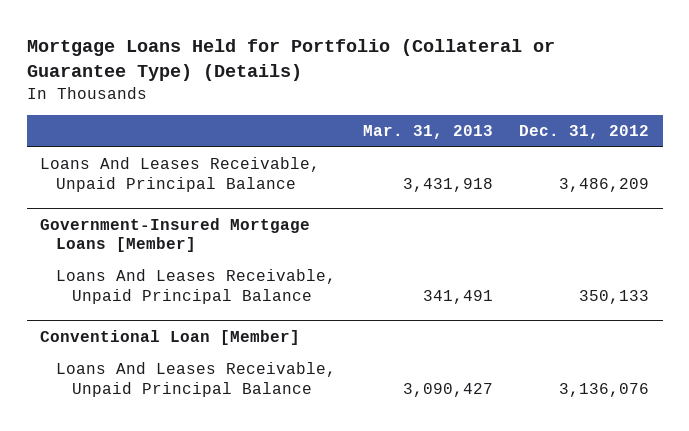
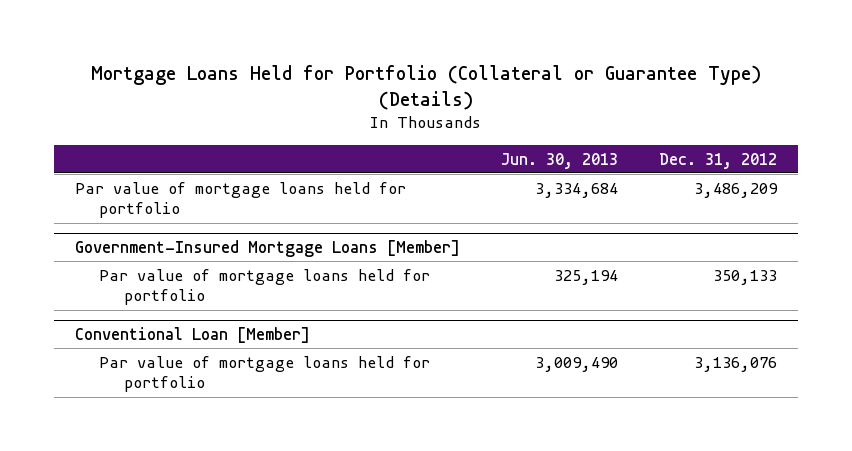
- | Mar. 31, 2013 | Dec. 31, 2012
+ | Jun. 30, 2013 | Dec. 31, 2012
- Loans And Leases Receivable, Unpaid Principal Balance | 3,431,918 | 3,486,209
+ Par value of mortgage loans held for portfolio | 3,334,684 | 3,486,209
@ Government-Insured Mortgage Loans [Member]
- Loans And Leases Receivable, Unpaid Principal Balance | 341,491 | 350,133
+ Par value of mortgage loans held for portfolio | 325,194 | 350,133
@ Conventional Loan [Member]
- Loans And Leases Receivable, Unpaid Principal Balance | 3,090,427 | 3,136,076
+ Par value of mortgage loans held for portfolio | 3,009,490 | 3,136,076

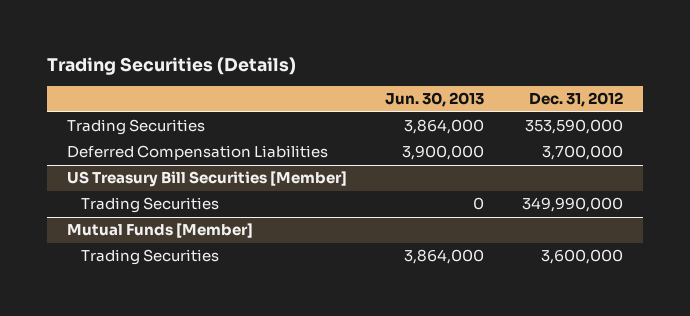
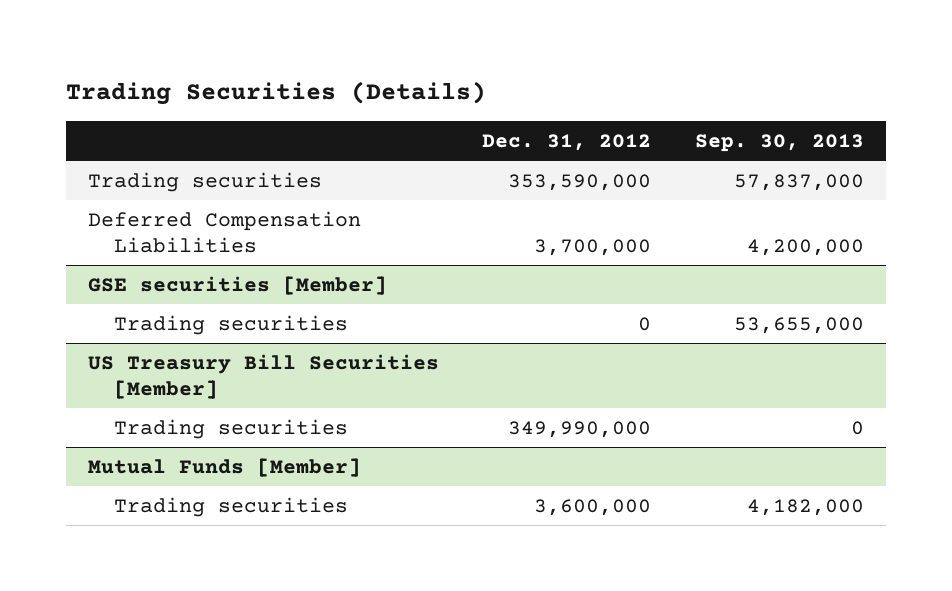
- | Jun. 30, 2013 | Dec. 31, 2012
+ | Dec. 31, 2012 | Sep. 30, 2013
- Trading Securities | 3,864,000 | 353,590,000
+ Trading securities | 353,590,000 | 57,837,000
+ GSE securities [Member]
+ Trading securities | 0 | 53,655,000
@ US Treasury Bill Securities [Member]
- Trading Securities | 0 | 349,990,000
+ Trading securities | 349,990,000 | 0
@ Mutual Funds [Member]
- Trading Securities | 3,864,000 | 3,600,000
+ Trading securities | 3,600,000 | 4,182,000

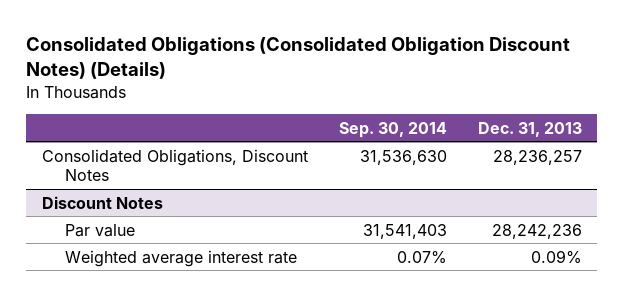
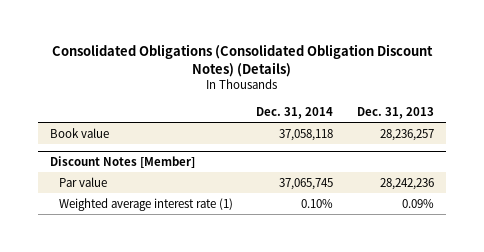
- | Sep. 30, 2014 | Dec. 31, 2013
+ | Dec. 31, 2014 | Dec. 31, 2013
- Consolidated Obligations, Discount Notes | 31,536,630 | 28,236,257
- Discount Notes
+ Book value | 37,058,118 | 28,236,257
+ Discount Notes [Member]
- Weighted average interest rate | 0.07% | 0.09%
+ Weighted average interest rate (1) | 0.10% | 0.09%

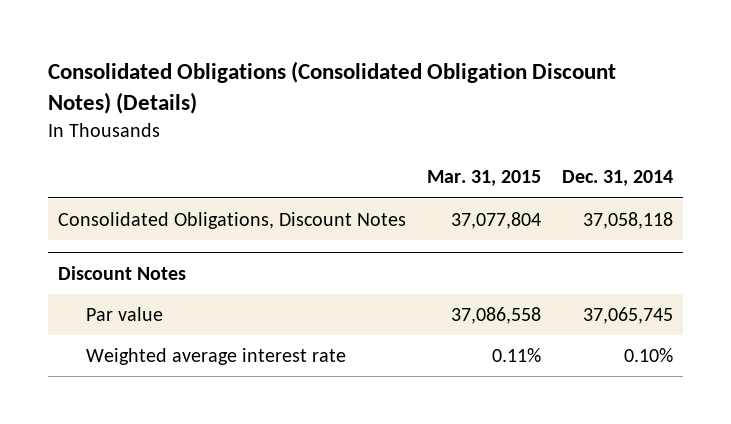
- | Dec. 31, 2014 | Dec. 31, 2013
+ | Mar. 31, 2015 | Dec. 31, 2014
- Book value | 37,058,118 | 28,236,257
- Discount Notes [Member]
+ Consolidated Obligations, Discount Notes | 37,077,804 | 37,058,118
+ Discount Notes
- Weighted average interest rate (1) | 0.10% | 0.09%
+ Weighted average interest rate | 0.11% | 0.10%

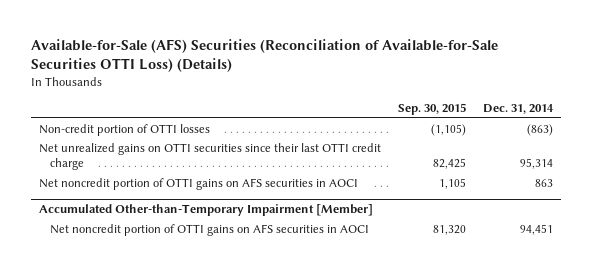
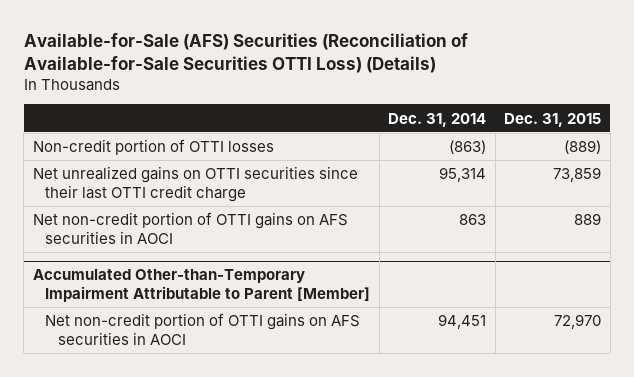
- | Sep. 30, 2015 | Dec. 31, 2014
+ | Dec. 31, 2014 | Dec. 31, 2015
- Net noncredit portion of OTTI gains on AFS securities in AOCI | 1,105 | 863
- Accumulated Other-than-Temporary Impairment [Member]
- Net noncredit portion of OTTI gains on AFS securities in AOCI | 81,320 | 94,451
+ Net non-credit portion of OTTI gains on AFS securities in AOCI | 863 | 889
+ Accumulated Other-than-Temporary Impairment Attributable to Parent [Member]
+ Net non-credit portion of OTTI gains on AFS securities in AOCI | 94,451 | 72,970

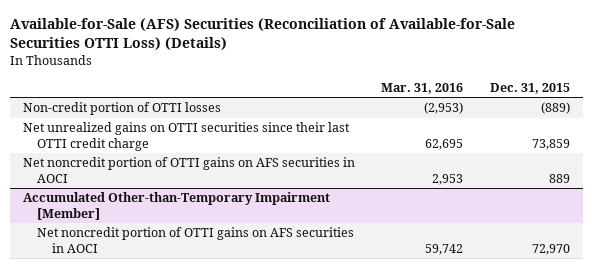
- | Dec. 31, 2014 | Dec. 31, 2015
+ | Mar. 31, 2016 | Dec. 31, 2015
- Net non-credit portion of OTTI gains on AFS securities in AOCI | 863 | 889
- Accumulated Other-than-Temporary Impairment Attributable to Parent [Member]
- Net non-credit portion of OTTI gains on AFS securities in AOCI | 94,451 | 72,970
+ Net noncredit portion of OTTI gains on AFS securities in AOCI | 2,953 | 889
+ Accumulated Other-than-Temporary Impairment [Member]
+ Net noncredit portion of OTTI gains on AFS securities in AOCI | 59,742 | 72,970

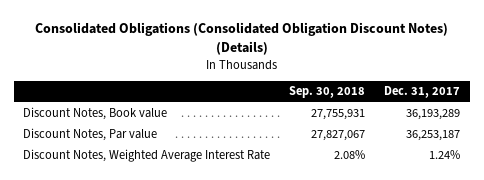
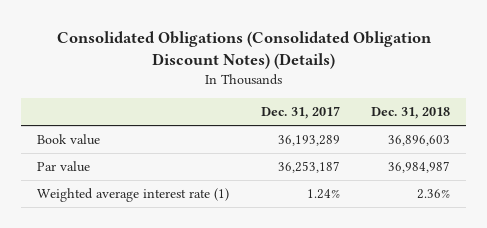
- | Sep. 30, 2018 | Dec. 31, 2017
+ | Dec. 31, 2017 | Dec. 31, 2018
- Discount Notes, Book value | 27,755,931 | 36,193,289
- Discount Notes, Par value | 27,827,067 | 36,253,187
- Discount Notes, Weighted Average Interest Rate | 2.08% | 1.24%
+ Book value | 36,193,289 | 36,896,603
+ Par value | 36,253,187 | 36,984,987
+ Weighted average interest rate (1) | 1.24% | 2.36%

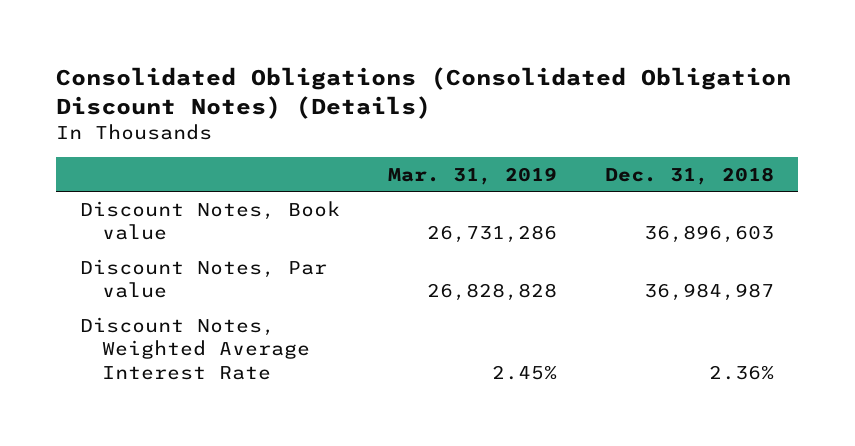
- | Dec. 31, 2017 | Dec. 31, 2018
+ | Mar. 31, 2019 | Dec. 31, 2018
- Book value | 36,193,289 | 36,896,603
- Par value | 36,253,187 | 36,984,987
- Weighted average interest rate (1) | 1.24% | 2.36%
+ Discount Notes, Book value | 26,731,286 | 36,896,603
+ Discount Notes, Par value | 26,828,828 | 36,984,987
+ Discount Notes, Weighted Average Interest Rate | 2.45% | 2.36%

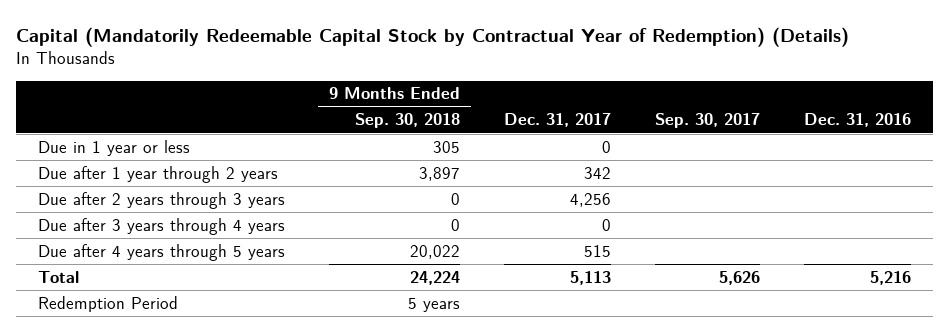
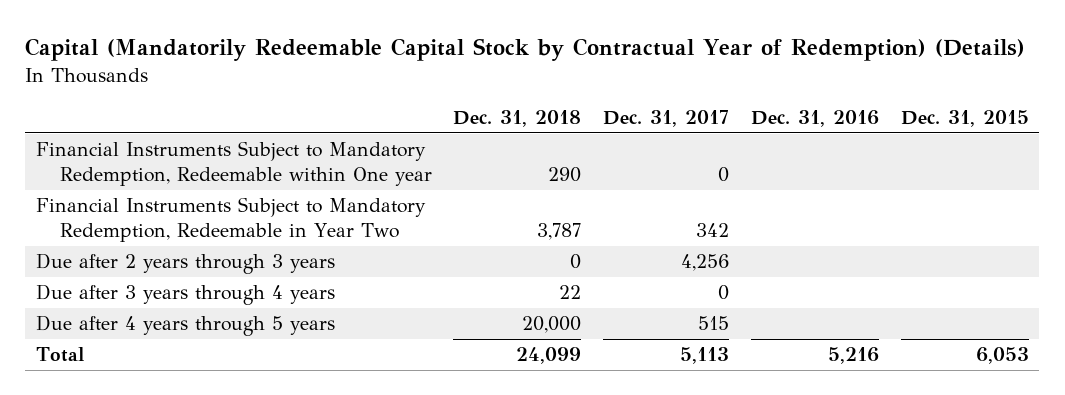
- | 9 Months Ended Sep. 30, 2018 | Dec. 31, 2017 | Sep. 30, 2017 | Dec. 31, 2016
+ | Dec. 31, 2018 | Dec. 31, 2017 | Dec. 31, 2016 | Dec. 31, 2015
- Due in 1 year or less | 305 | 0 | |
- Due after 1 year through 2 years | 3,897 | 342 | |
+ Financial Instruments Subject to Mandatory Redemption, Redeemable within One year | 290 | 0 | |
+ Financial Instruments Subject to Mandatory Redemption, Redeemable in Year Two | 3,787 | 342 | |
- Redemption Period | 5 years | | |

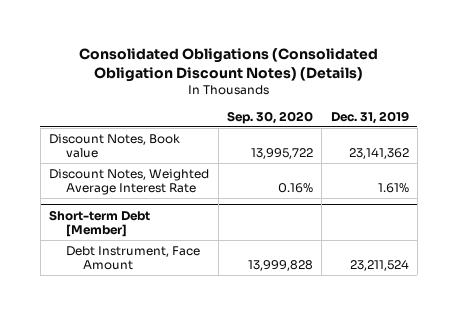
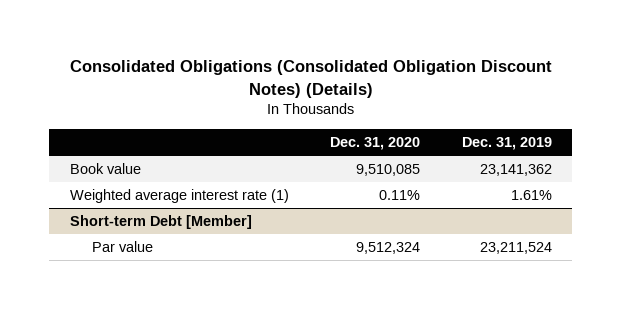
- | Sep. 30, 2020 | Dec. 31, 2019
+ | Dec. 31, 2020 | Dec. 31, 2019
- Discount Notes, Book value | 13,995,722 | 23,141,362
- Discount Notes, Weighted Average Interest Rate | 0.16% | 1.61%
+ Book value | 9,510,085 | 23,141,362
+ Weighted average interest rate (1) | 0.11% | 1.61%
@ Short-term Debt [Member]
- Debt Instrument, Face Amount | 13,999,828 | 23,211,524
+ Par value | 9,512,324 | 23,211,524

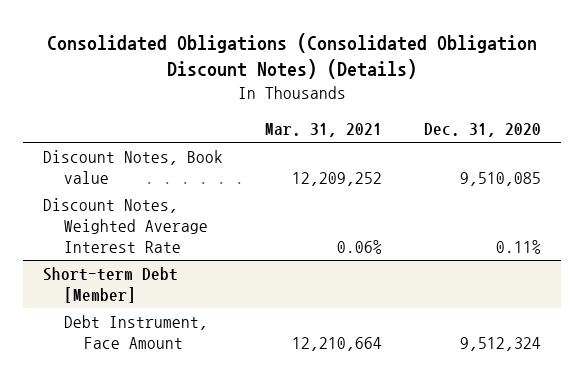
- | Dec. 31, 2020 | Dec. 31, 2019
+ | Mar. 31, 2021 | Dec. 31, 2020
- Book value | 9,510,085 | 23,141,362
- Weighted average interest rate (1) | 0.11% | 1.61%
+ Discount Notes, Book value | 12,209,252 | 9,510,085
+ Discount Notes, Weighted Average Interest Rate | 0.06% | 0.11%
@ Short-term Debt [Member]
- Par value | 9,512,324 | 23,211,524
+ Debt Instrument, Face Amount | 12,210,664 | 9,512,324

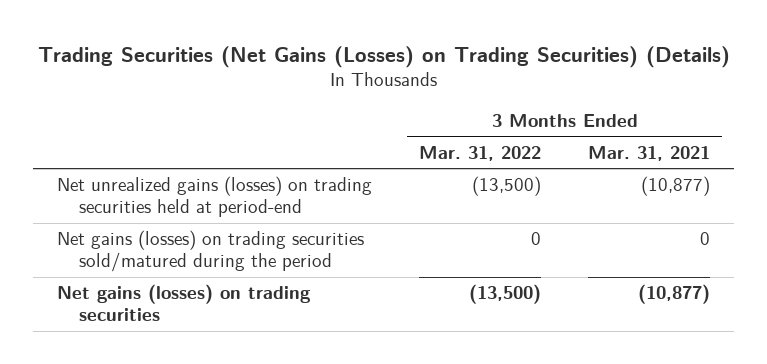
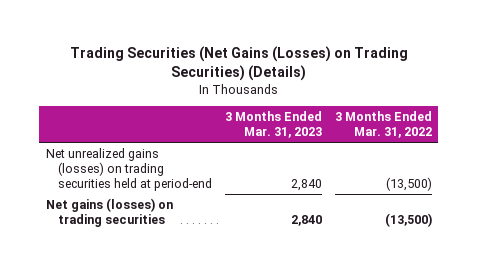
- | 3 Months Ended Mar. 31, 2022 | 3 Months Ended Mar. 31, 2021
+ | 3 Months Ended Mar. 31, 2023 | 3 Months Ended Mar. 31, 2022
- Net gains (losses) on trading securities sold/matured during the period | 0 | 0

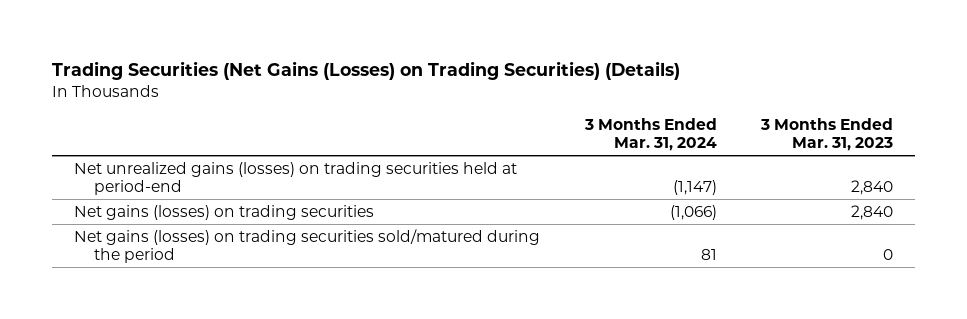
- | 3 Months Ended Mar. 31, 2023 | 3 Months Ended Mar. 31, 2022
+ | 3 Months Ended Mar. 31, 2024 | 3 Months Ended Mar. 31, 2023
+ Net gains (losses) on trading securities sold/matured during the period | 81 | 0

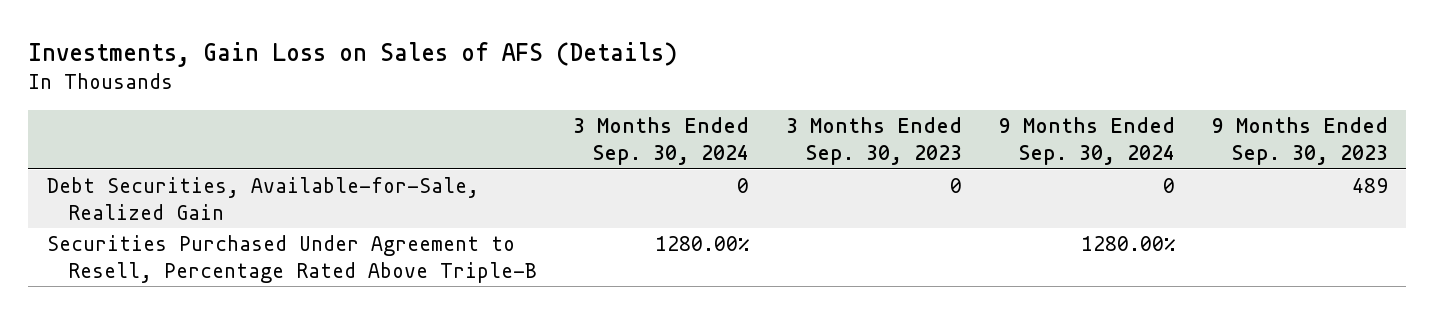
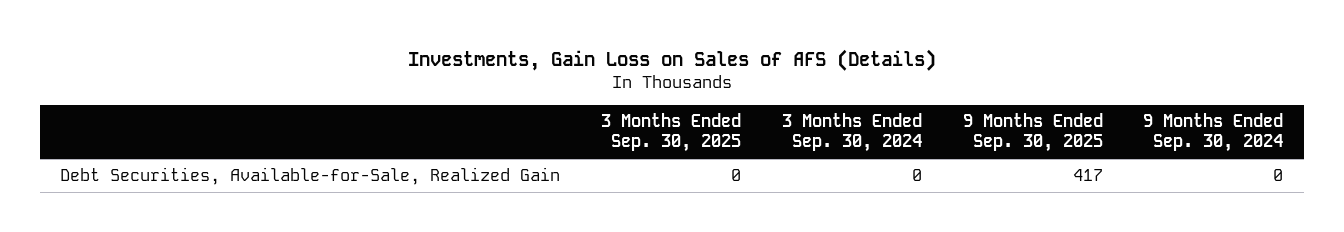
- | 3 Months Ended Sep. 30, 2024 | 3 Months Ended Sep. 30, 2023 | 9 Months Ended Sep. 30, 2024 | 9 Months Ended Sep. 30, 2023
+ | 3 Months Ended Sep. 30, 2025 | 3 Months Ended Sep. 30, 2024 | 9 Months Ended Sep. 30, 2025 | 9 Months Ended Sep. 30, 2024
- Securities Purchased Under Agreement to Resell, Percentage Rated Above Triple-B | 1280.00% | | 1280.00% |

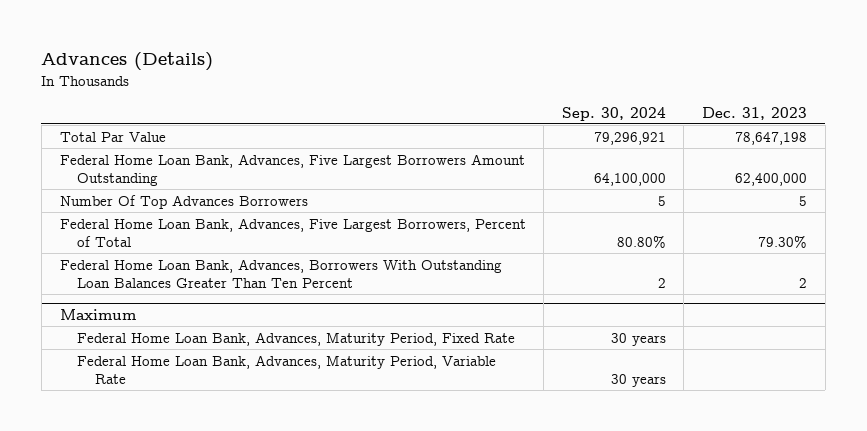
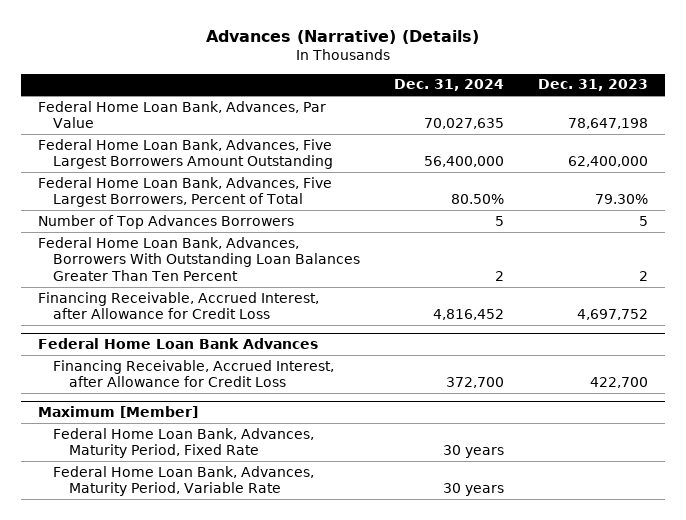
- Advances (Details)
+ Advances (Narrative) (Details)
- | Sep. 30, 2024 | Dec. 31, 2023
+ | Dec. 31, 2024 | Dec. 31, 2023
- Total Par Value | 79,296,921 | 78,647,198
+ Federal Home Loan Bank, Advances, Par Value | 70,027,635 | 78,647,198
- Number Of Top Advances Borrowers | 5 | 5
+ Number of Top Advances Borrowers | 5 | 5
- Maximum
+ Financing Receivable, Accrued Interest, after Allowance for Credit Loss | 4,816,452 | 4,697,752
+ Federal Home Loan Bank Advances
+ Financing Receivable, Accrued Interest, after Allowance for Credit Loss | 372,700 | 422,700
+ Maximum [Member]

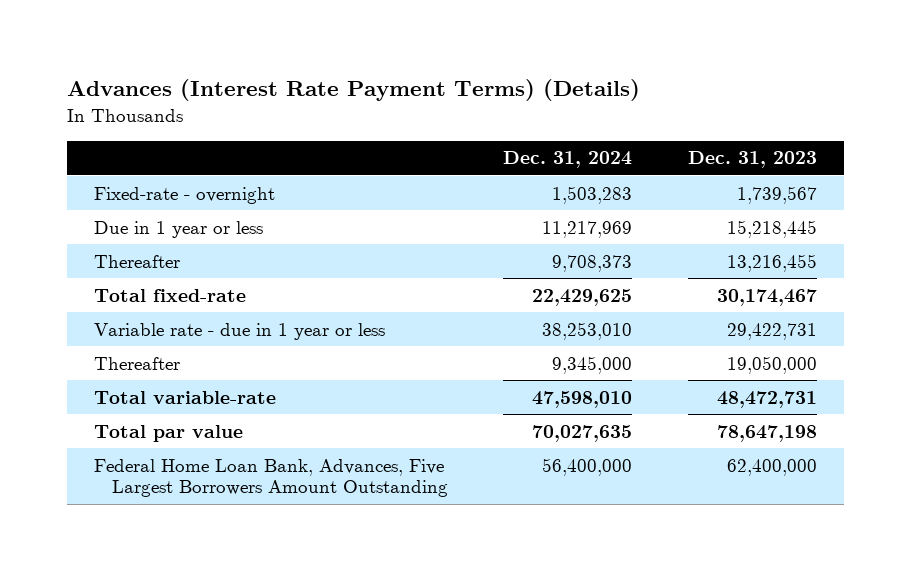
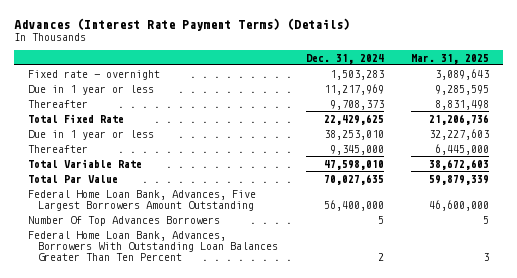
- | Dec. 31, 2024 | Dec. 31, 2023
+ | Dec. 31, 2024 | Mar. 31, 2025
- Fixed-rate - overnight | 1,503,283 | 1,739,567
+ Fixed rate - overnight | 1,503,283 | 3,089,643
- Total fixed-rate | 22,429,625 | 30,174,467
- Variable rate - due in 1 year or less | 38,253,010 | 29,422,731
+ Total Fixed Rate | 22,429,625 | 21,206,736
+ Due in 1 year or less | 38,253,010 | 32,227,603
- Total variable-rate | 47,598,010 | 48,472,731
- Total par value | 70,027,635 | 78,647,198
+ Total Variable Rate | 47,598,010 | 38,672,603
+ Total Par Value | 70,027,635 | 59,879,339
+ Number Of Top Advances Borrowers | 5 | 5
+ Federal Home Loan Bank, Advances, Borrowers With Outstanding Loan Balances Greater Than Ten Percent | 2 | 3

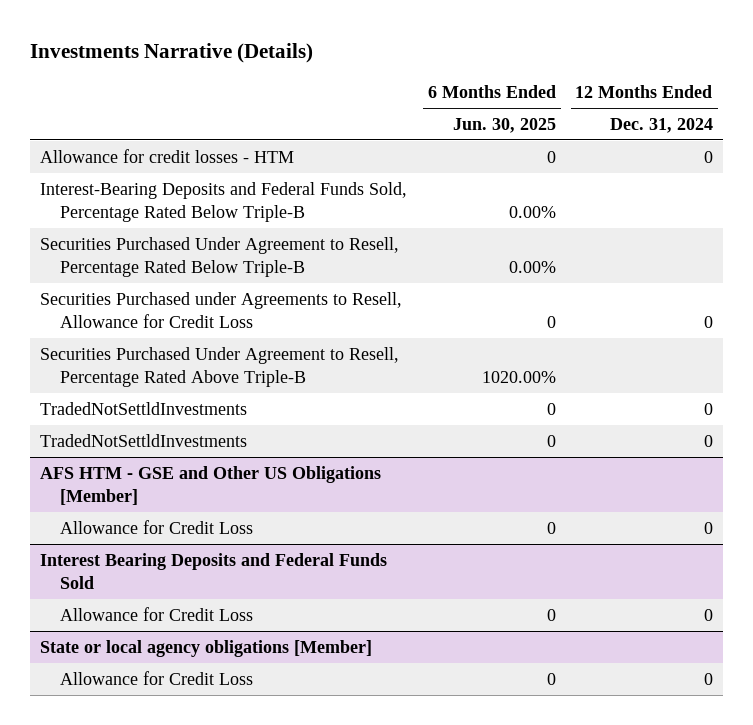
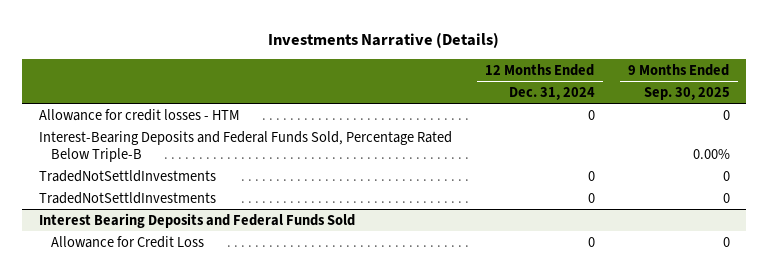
- | 6 Months Ended Jun. 30, 2025 | 12 Months Ended Dec. 31, 2024
+ | 12 Months Ended Dec. 31, 2024 | 9 Months Ended Sep. 30, 2025
- Securities Purchased Under Agreement to Resell, Percentage Rated Below Triple-B | 0.00% |
- Securities Purchased under Agreements to Resell, Allowance for Credit Loss | 0 | 0
- Securities Purchased Under Agreement to Resell, Percentage Rated Above Triple-B | 1020.00% |
- AFS HTM - GSE and Other US Obligations [Member]
- Allowance for Credit Loss | 0 | 0
- State or local agency obligations [Member]
- Allowance for Credit Loss | 0 | 0

